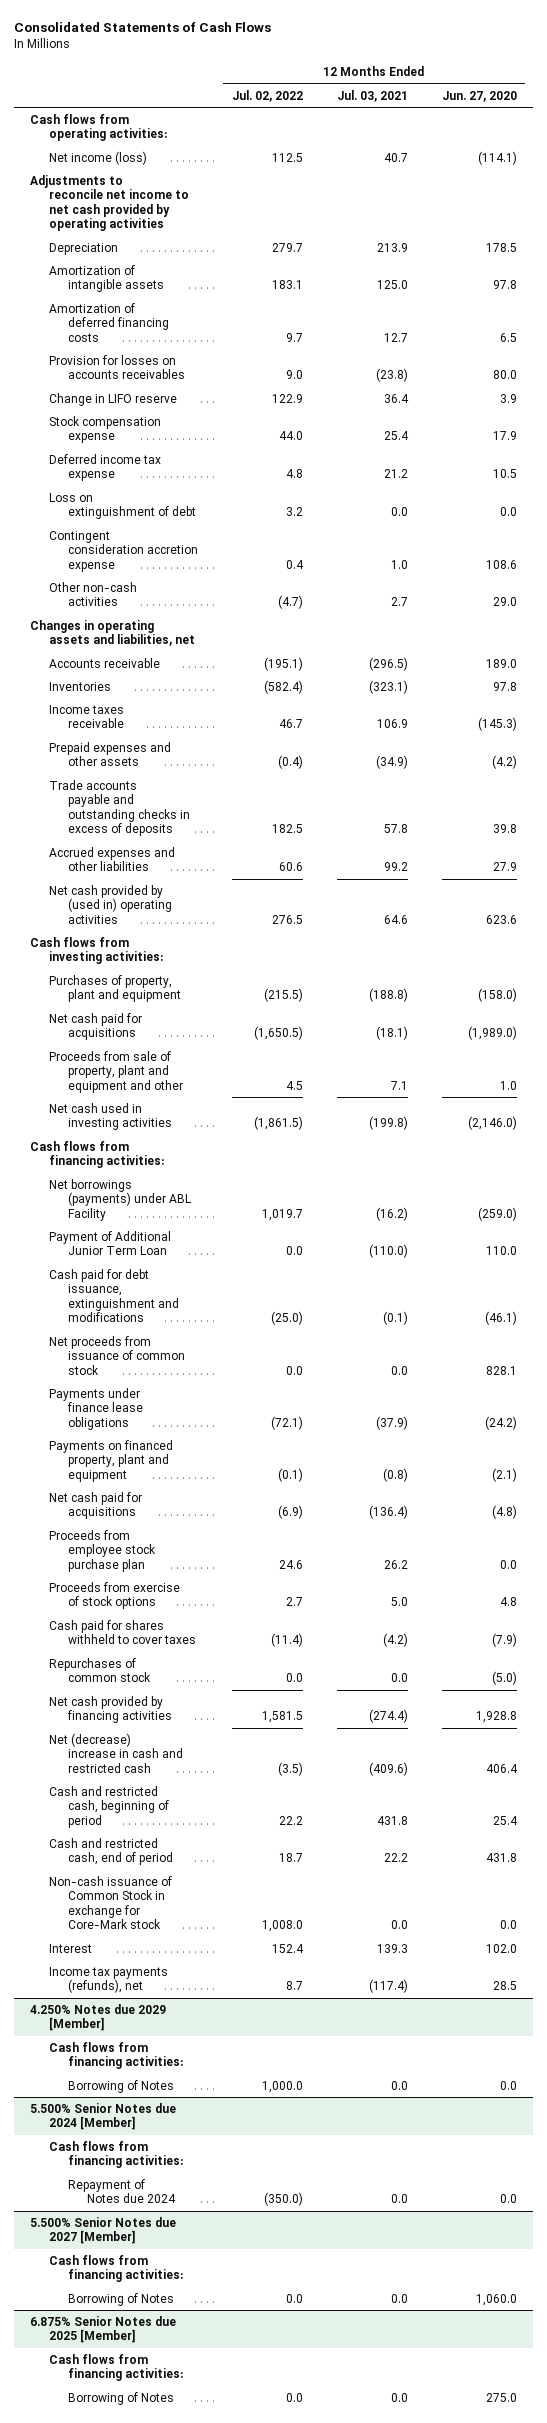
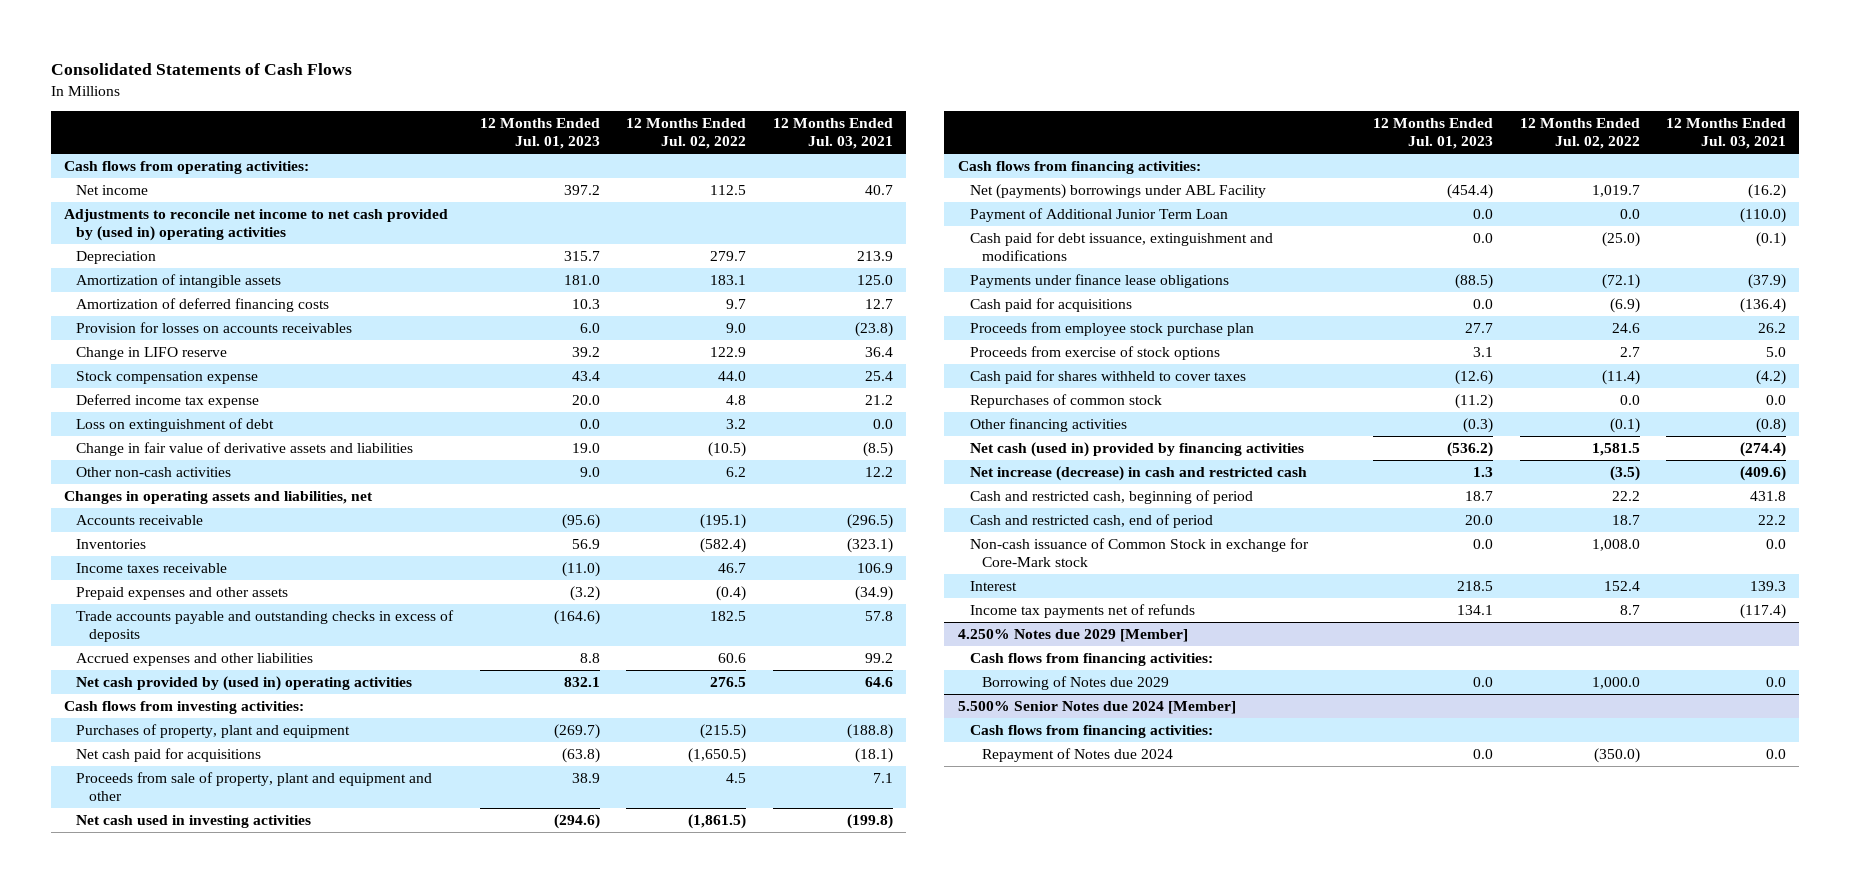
- | 12 Months Ended Jul. 02, 2022 | 12 Months Ended Jul. 03, 2021 | 12 Months Ended Jun. 27, 2020
+ | 12 Months Ended Jul. 01, 2023 | 12 Months Ended Jul. 02, 2022 | 12 Months Ended Jul. 03, 2021
- Net income (loss) | 112.5 | 40.7 | (114.1)
- Adjustments to reconcile net income to net cash provided by operating activities
+ Net income | 397.2 | 112.5 | 40.7
+ Adjustments to reconcile net income to net cash provided by (used in) operating activities
- Contingent consideration accretion expense | 0.4 | 1.0 | 108.6
- Other non-cash activities | (4.7) | 2.7 | 29.0
+ Change in fair value of derivative assets and liabilities | 19.0 | (10.5) | (8.5)
+ Other non-cash activities | 9.0 | 6.2 | 12.2
- Net borrowings (payments) under ABL Facility | 1,019.7 | (16.2) | (259.0)
+ Net (payments) borrowings under ABL Facility | (454.4) | 1,019.7 | (16.2)
- Net proceeds from issuance of common stock | 0.0 | 0.0 | 828.1
- Payments on financed property, plant and equipment | (0.1) | (0.8) | (2.1)
- Net cash paid for acquisitions | (6.9) | (136.4) | (4.8)
+ Cash paid for acquisitions | 0.0 | (6.9) | (136.4)
- Net cash provided by financing activities | 1,581.5 | (274.4) | 1,928.8
- Net (decrease) increase in cash and restricted cash | (3.5) | (409.6) | 406.4
+ Other financing activities | (0.3) | (0.1) | (0.8)
+ Net cash (used in) provided by financing activities | (536.2) | 1,581.5 | (274.4)
+ Net increase (decrease) in cash and restricted cash | 1.3 | (3.5) | (409.6)
- Income tax payments (refunds), net | 8.7 | (117.4) | 28.5
+ Income tax payments net of refunds | 134.1 | 8.7 | (117.4)
@ 4.250% Notes due 2029 [Member]
- Borrowing of Notes | 1,000.0 | 0.0 | 0.0
+ Borrowing of Notes due 2029 | 0.0 | 1,000.0 | 0.0
- 5.500% Senior Notes due 2027 [Member]
- Cash flows from financing activities:
- Borrowing of Notes | 0.0 | 0.0 | 1,060.0
- 6.875% Senior Notes due 2025 [Member]
- Cash flows from financing activities:
- Borrowing of Notes | 0.0 | 0.0 | 275.0

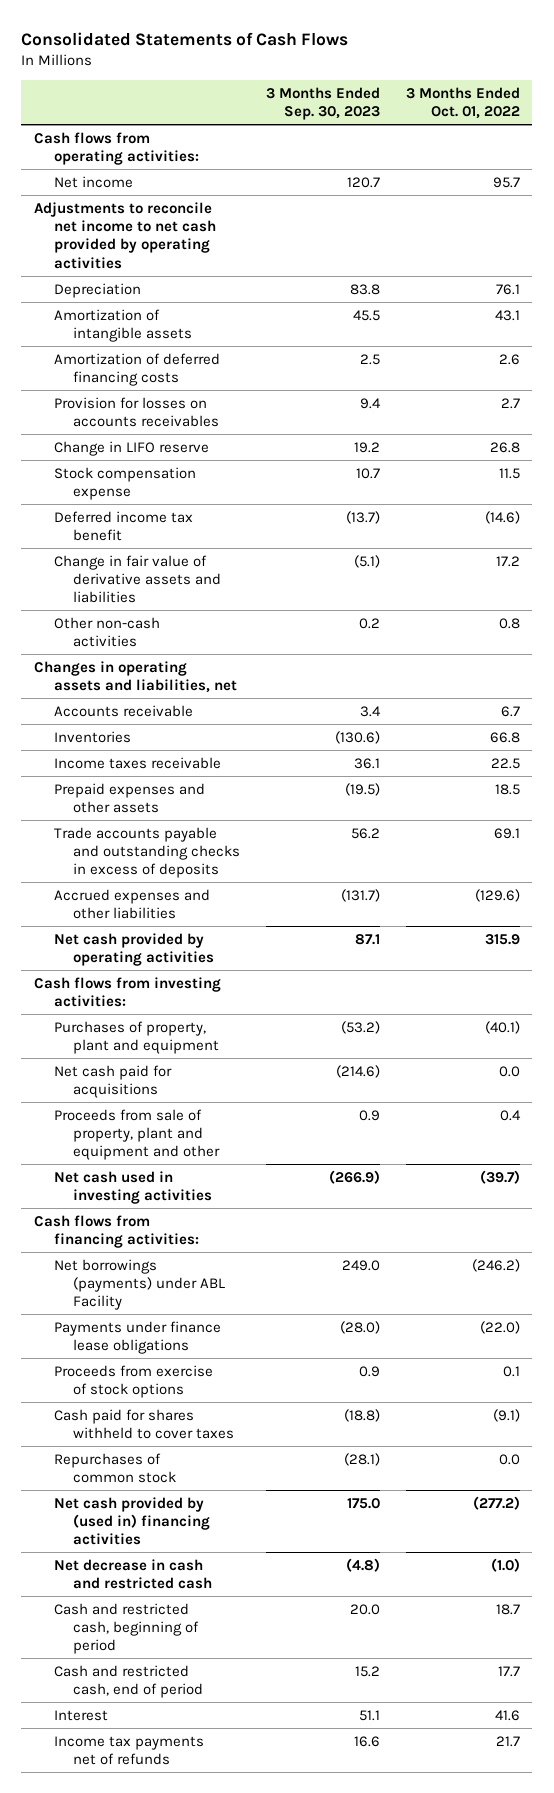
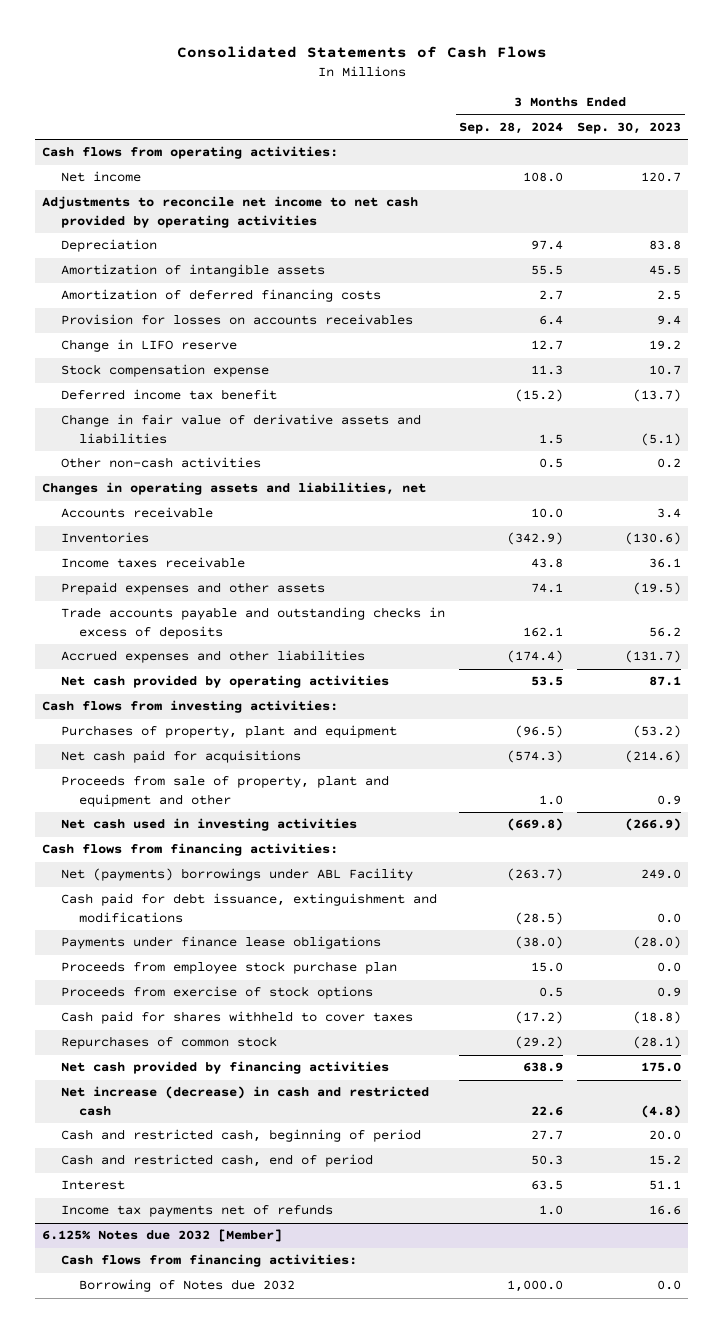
- | 3 Months Ended Sep. 30, 2023 | 3 Months Ended Oct. 01, 2022
+ | 3 Months Ended Sep. 28, 2024 | 3 Months Ended Sep. 30, 2023
- Net borrowings (payments) under ABL Facility | 249.0 | (246.2)
+ Net (payments) borrowings under ABL Facility | (263.7) | 249.0
+ Cash paid for debt issuance, extinguishment and modifications | (28.5) | 0.0
+ Proceeds from employee stock purchase plan | 15.0 | 0.0
- Net cash provided by (used in) financing activities | 175.0 | (277.2)
- Net decrease in cash and restricted cash | (4.8) | (1.0)
+ Net cash provided by financing activities | 638.9 | 175.0
+ Net increase (decrease) in cash and restricted cash | 22.6 | (4.8)
+ 6.125% Notes due 2032 [Member]
+ Cash flows from financing activities:
+ Borrowing of Notes due 2032 | 1,000.0 | 0.0

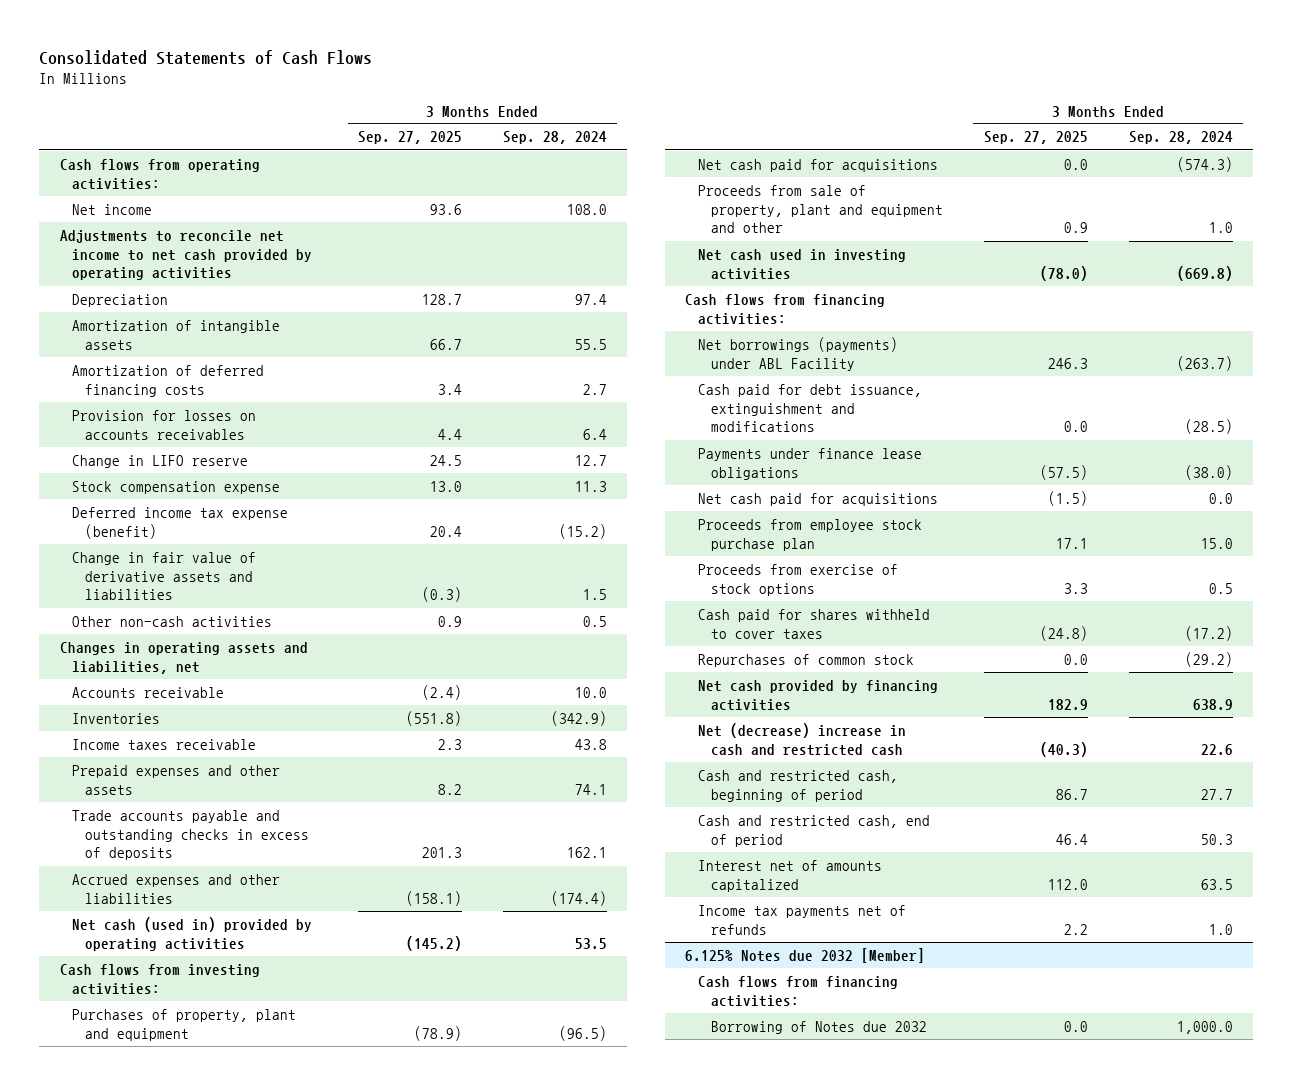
- | 3 Months Ended Sep. 28, 2024 | 3 Months Ended Sep. 30, 2023
+ | 3 Months Ended Sep. 27, 2025 | 3 Months Ended Sep. 28, 2024
- Deferred income tax benefit | (15.2) | (13.7)
+ Deferred income tax expense (benefit) | 20.4 | (15.2)
- Net cash provided by operating activities | 53.5 | 87.1
+ Net cash (used in) provided by operating activities | (145.2) | 53.5
- Net (payments) borrowings under ABL Facility | (263.7) | 249.0
+ Net borrowings (payments) under ABL Facility | 246.3 | (263.7)
+ Net cash paid for acquisitions | (1.5) | 0.0
- Net increase (decrease) in cash and restricted cash | 22.6 | (4.8)
+ Net (decrease) increase in cash and restricted cash | (40.3) | 22.6
- Interest | 63.5 | 51.1
+ Interest net of amounts capitalized | 112.0 | 63.5

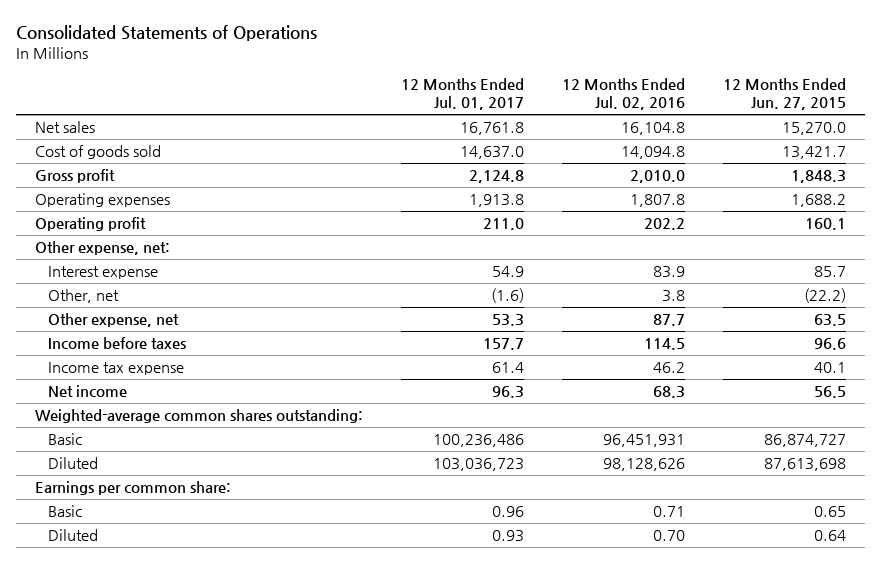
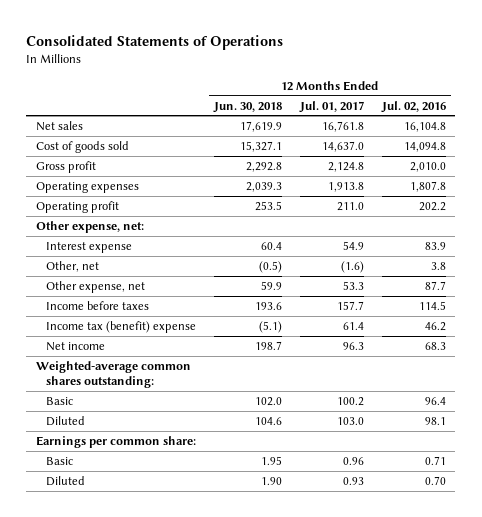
- | 12 Months Ended Jul. 01, 2017 | 12 Months Ended Jul. 02, 2016 | 12 Months Ended Jun. 27, 2015
+ | 12 Months Ended Jun. 30, 2018 | 12 Months Ended Jul. 01, 2017 | 12 Months Ended Jul. 02, 2016
- Income tax expense | 61.4 | 46.2 | 40.1
+ Income tax (benefit) expense | (5.1) | 61.4 | 46.2
- Basic | 100,236,486 | 96,451,931 | 86,874,727
- Diluted | 103,036,723 | 98,128,626 | 87,613,698
+ Basic | 102.0 | 100.2 | 96.4
+ Diluted | 104.6 | 103.0 | 98.1

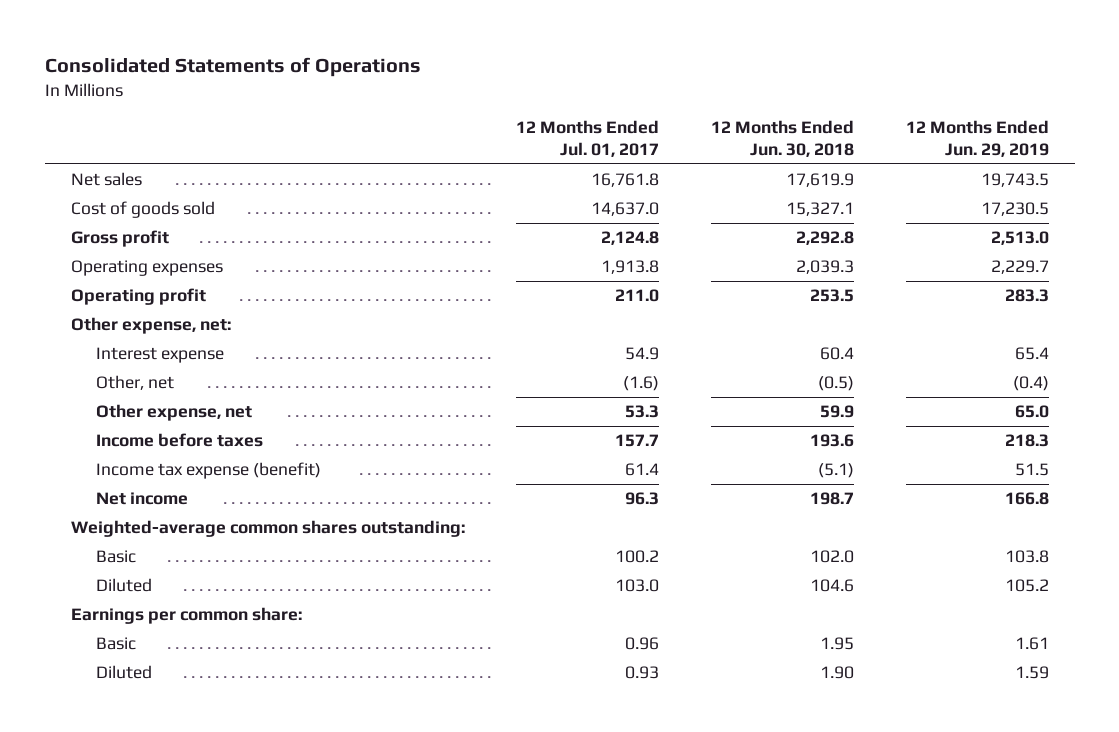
- | 12 Months Ended Jun. 30, 2018 | 12 Months Ended Jul. 01, 2017 | 12 Months Ended Jul. 02, 2016
+ | 12 Months Ended Jul. 01, 2017 | 12 Months Ended Jun. 30, 2018 | 12 Months Ended Jun. 29, 2019
- Income tax (benefit) expense | (5.1) | 61.4 | 46.2
+ Income tax expense (benefit) | 61.4 | (5.1) | 51.5

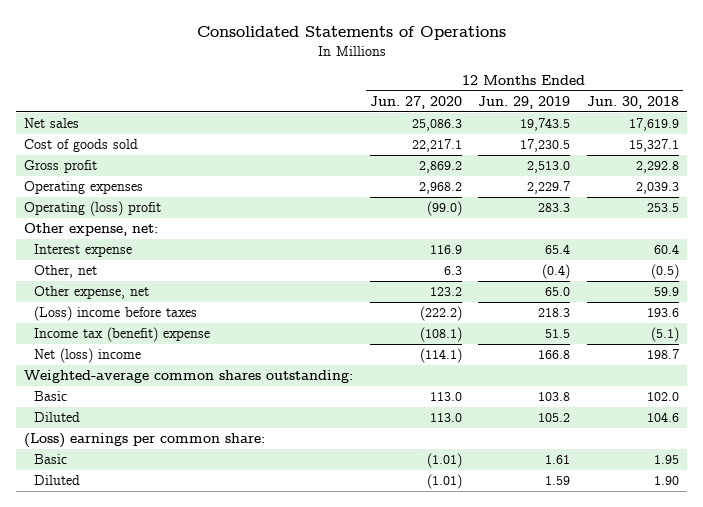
- | 12 Months Ended Jul. 01, 2017 | 12 Months Ended Jun. 30, 2018 | 12 Months Ended Jun. 29, 2019
+ | 12 Months Ended Jun. 27, 2020 | 12 Months Ended Jun. 29, 2019 | 12 Months Ended Jun. 30, 2018
- Operating profit | 211.0 | 253.5 | 283.3
+ Operating (loss) profit | (99.0) | 283.3 | 253.5
- Income before taxes | 157.7 | 193.6 | 218.3
- Income tax expense (benefit) | 61.4 | (5.1) | 51.5
- Net income | 96.3 | 198.7 | 166.8
+ (Loss) income before taxes | (222.2) | 218.3 | 193.6
+ Income tax (benefit) expense | (108.1) | 51.5 | (5.1)
+ Net (loss) income | (114.1) | 166.8 | 198.7
- Earnings per common share:
+ (Loss) earnings per common share:

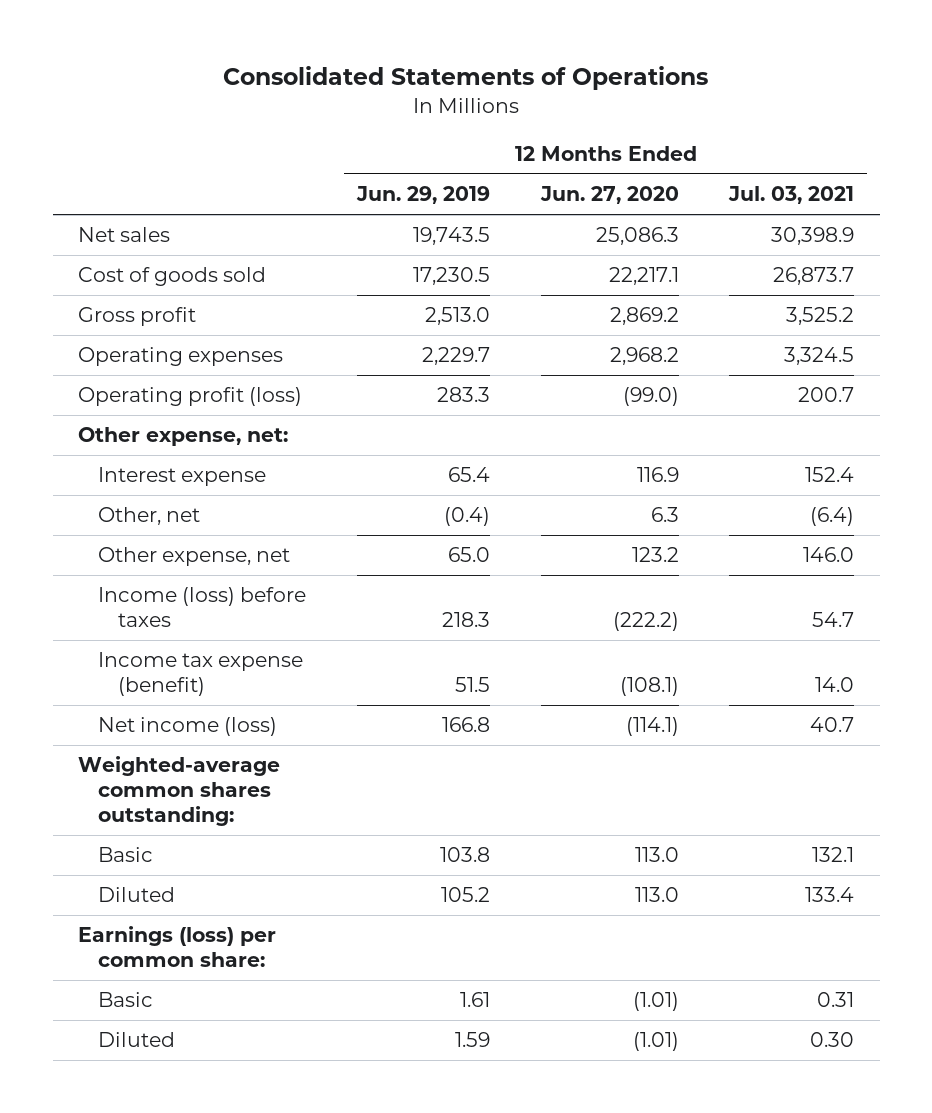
- | 12 Months Ended Jun. 27, 2020 | 12 Months Ended Jun. 29, 2019 | 12 Months Ended Jun. 30, 2018
+ | 12 Months Ended Jun. 29, 2019 | 12 Months Ended Jun. 27, 2020 | 12 Months Ended Jul. 03, 2021
- Operating (loss) profit | (99.0) | 283.3 | 253.5
+ Operating profit (loss) | 283.3 | (99.0) | 200.7
- (Loss) income before taxes | (222.2) | 218.3 | 193.6
- Income tax (benefit) expense | (108.1) | 51.5 | (5.1)
- Net (loss) income | (114.1) | 166.8 | 198.7
+ Income (loss) before taxes | 218.3 | (222.2) | 54.7
+ Income tax expense (benefit) | 51.5 | (108.1) | 14.0
+ Net income (loss) | 166.8 | (114.1) | 40.7
- (Loss) earnings per common share:
+ Earnings (loss) per common share:

